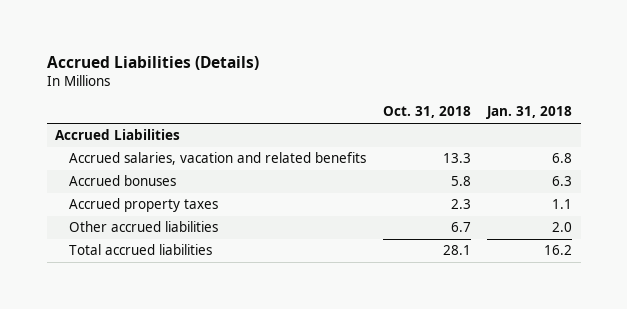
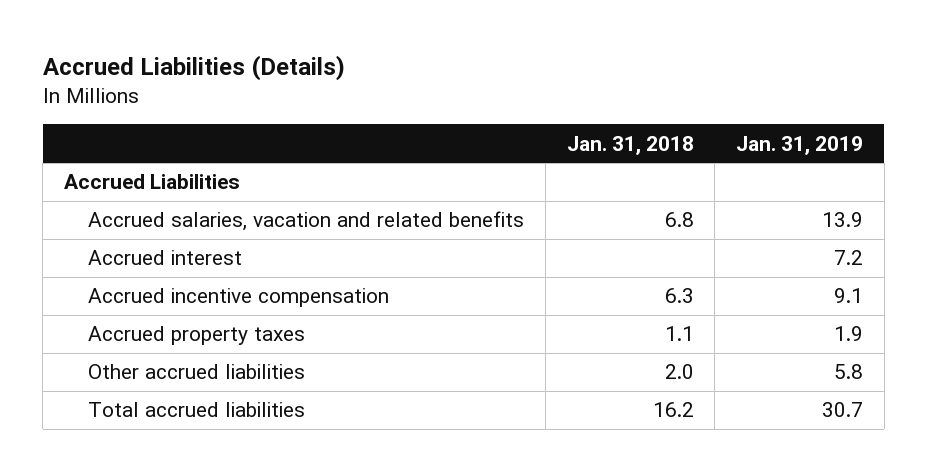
- | Oct. 31, 2018 | Jan. 31, 2018
+ | Jan. 31, 2018 | Jan. 31, 2019
- Accrued bonuses | 5.8 | 6.3
+ Accrued interest | | 7.2
+ Accrued incentive compensation | 6.3 | 9.1

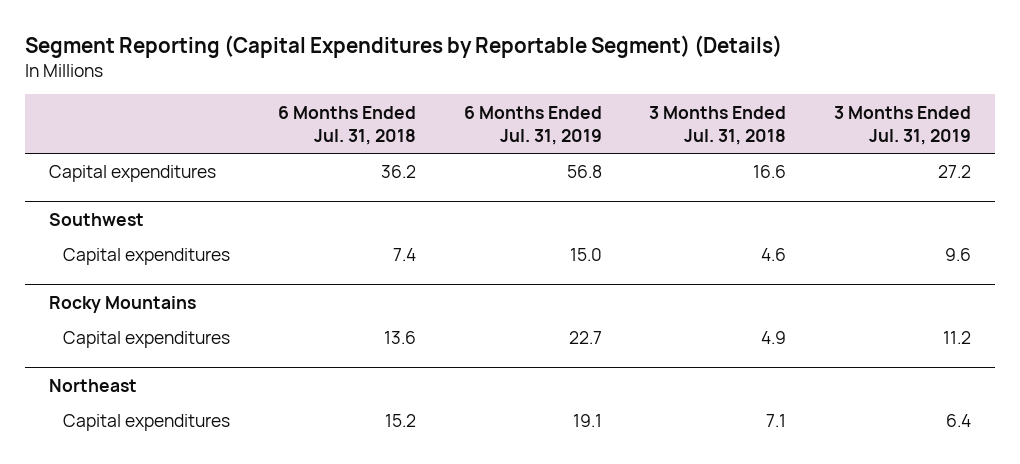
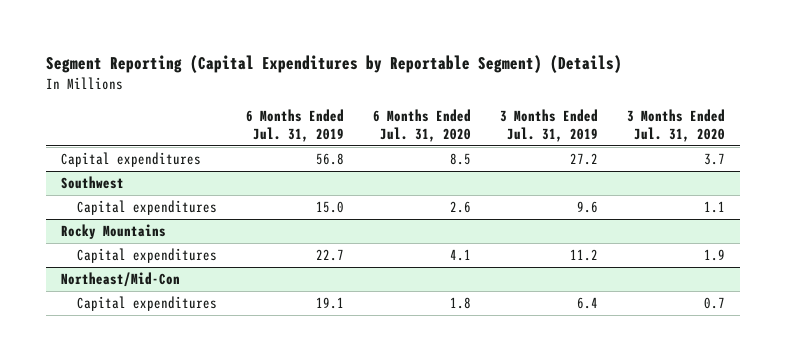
- | 6 Months Ended Jul. 31, 2018 | 6 Months Ended Jul. 31, 2019 | 3 Months Ended Jul. 31, 2018 | 3 Months Ended Jul. 31, 2019
+ | 6 Months Ended Jul. 31, 2019 | 6 Months Ended Jul. 31, 2020 | 3 Months Ended Jul. 31, 2019 | 3 Months Ended Jul. 31, 2020
- Northeast
+ Northeast/Mid-Con

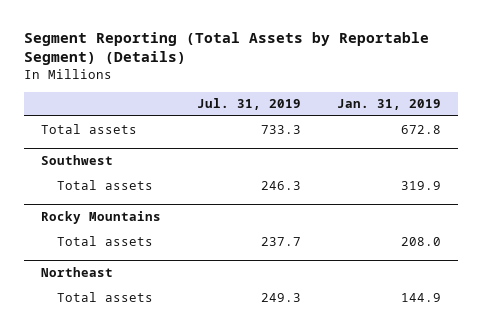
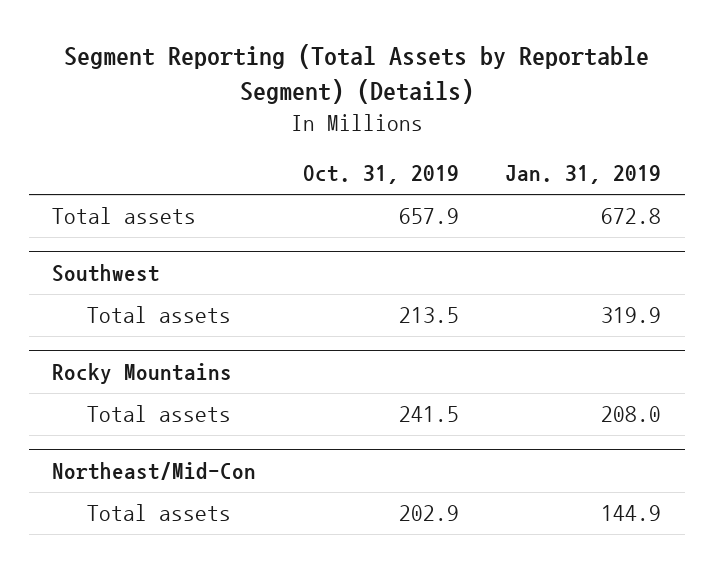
- | Jul. 31, 2019 | Jan. 31, 2019
+ | Oct. 31, 2019 | Jan. 31, 2019
- Northeast
+ Northeast/Mid-Con

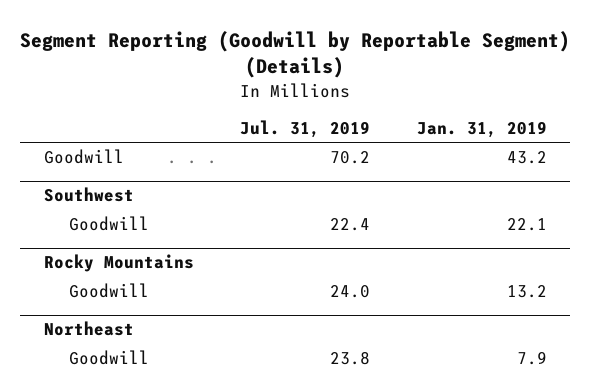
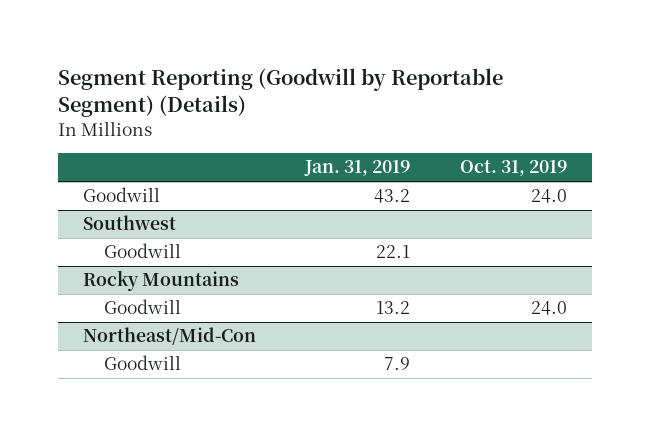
- | Jul. 31, 2019 | Jan. 31, 2019
+ | Jan. 31, 2019 | Oct. 31, 2019
- Northeast
+ Northeast/Mid-Con

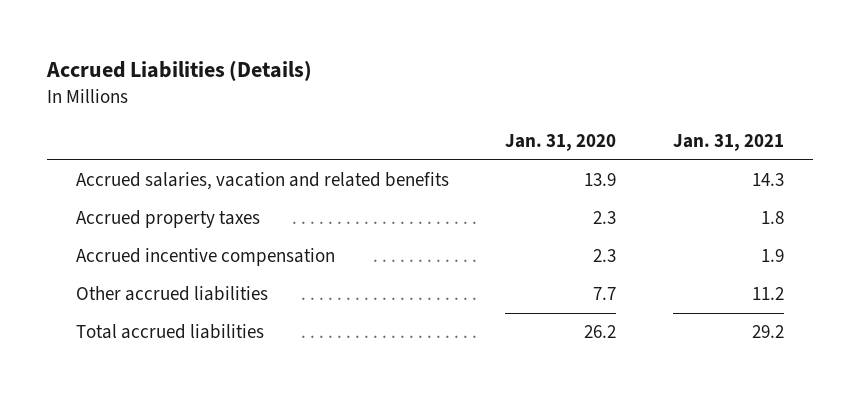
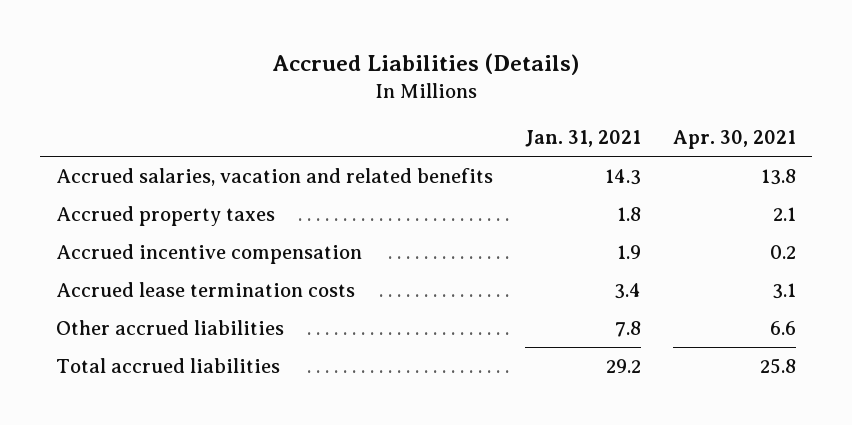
- | Jan. 31, 2020 | Jan. 31, 2021
+ | Jan. 31, 2021 | Apr. 30, 2021
- Other accrued liabilities | 7.7 | 11.2
+ Accrued lease termination costs | 3.4 | 3.1
+ Other accrued liabilities | 7.8 | 6.6

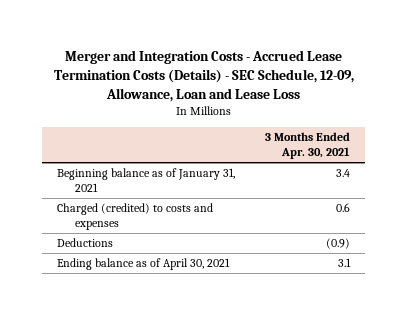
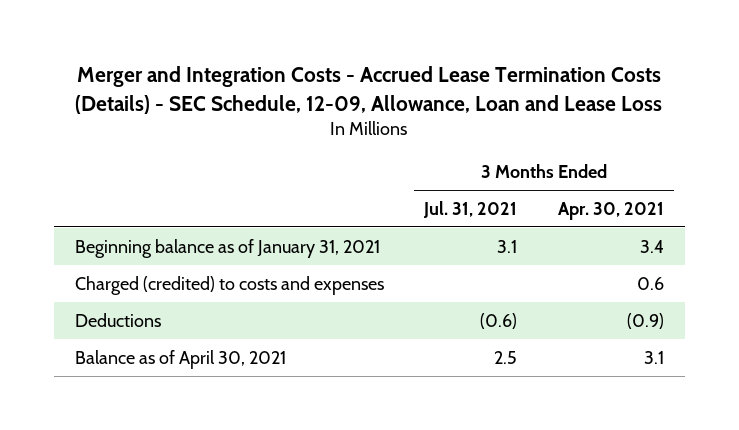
- | 3 Months Ended Apr. 30, 2021
+ | 3 Months Ended Jul. 31, 2021 | 3 Months Ended Apr. 30, 2021
- Ending balance as of April 30, 2021 | 3.1
+ Balance as of April 30, 2021 | 2.5 | 3.1

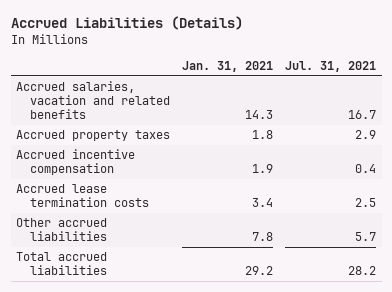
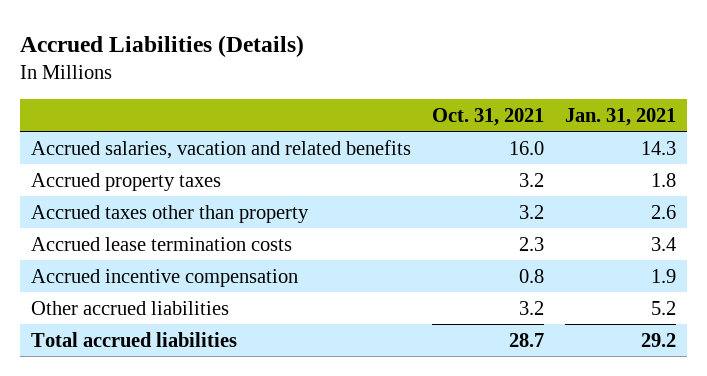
- | Jan. 31, 2021 | Jul. 31, 2021
+ | Oct. 31, 2021 | Jan. 31, 2021
+ Accrued taxes other than property | 3.2 | 2.6
- Other accrued liabilities | 7.8 | 5.7
moved down: Accrued incentive compensation | 0.8 | 1.9
+ Other accrued liabilities | 3.2 | 5.2

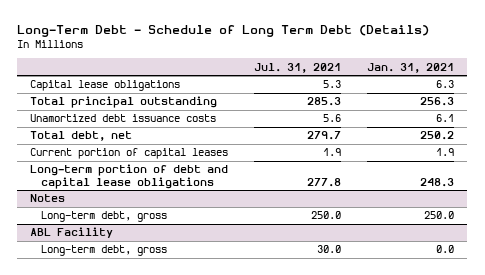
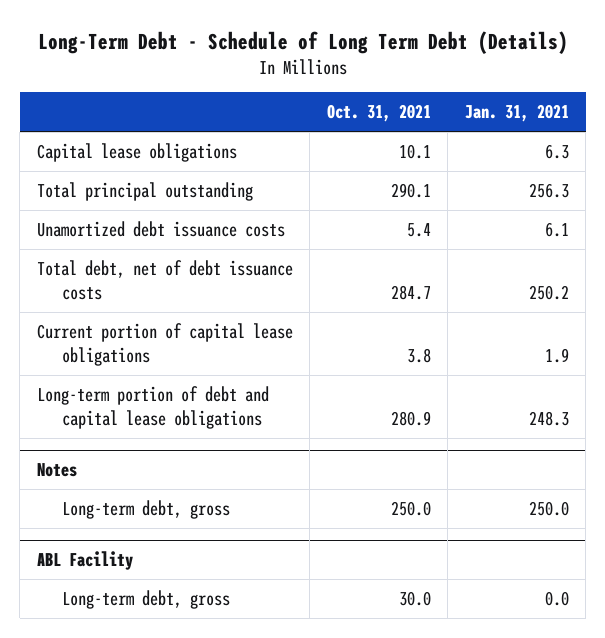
- | Jul. 31, 2021 | Jan. 31, 2021
+ | Oct. 31, 2021 | Jan. 31, 2021
- Total debt, net | 279.7 | 250.2
- Current portion of capital leases | 1.9 | 1.9
+ Total debt, net of debt issuance costs | 284.7 | 250.2
+ Current portion of capital lease obligations | 3.8 | 1.9

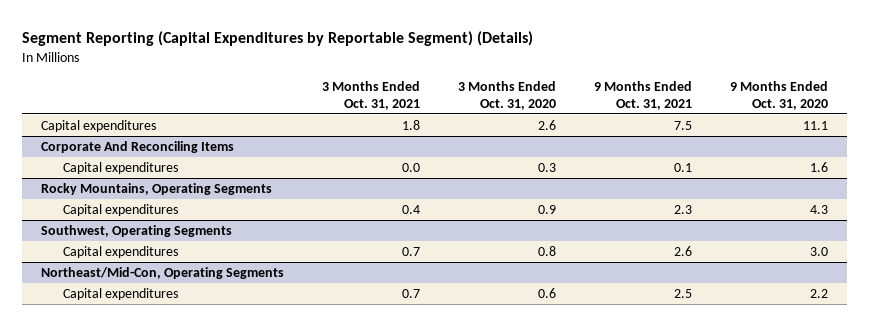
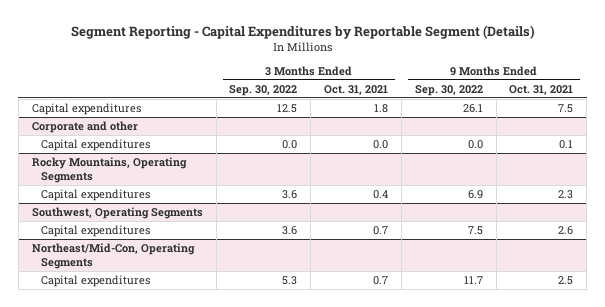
- Segment Reporting (Capital Expenditures by Reportable Segment) (Details)
+ Segment Reporting - Capital Expenditures by Reportable Segment (Details)
- | 3 Months Ended Oct. 31, 2021 | 3 Months Ended Oct. 31, 2020 | 9 Months Ended Oct. 31, 2021 | 9 Months Ended Oct. 31, 2020
+ | 3 Months Ended Sep. 30, 2022 | 3 Months Ended Oct. 31, 2021 | 9 Months Ended Sep. 30, 2022 | 9 Months Ended Oct. 31, 2021
- Corporate And Reconciling Items
+ Corporate and other

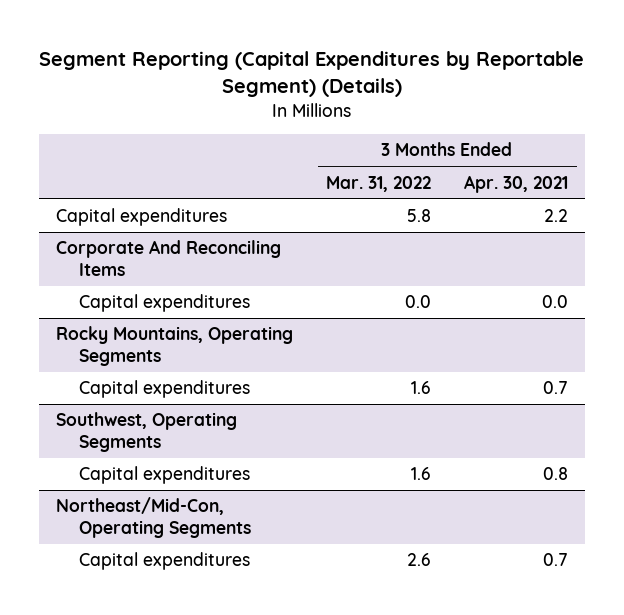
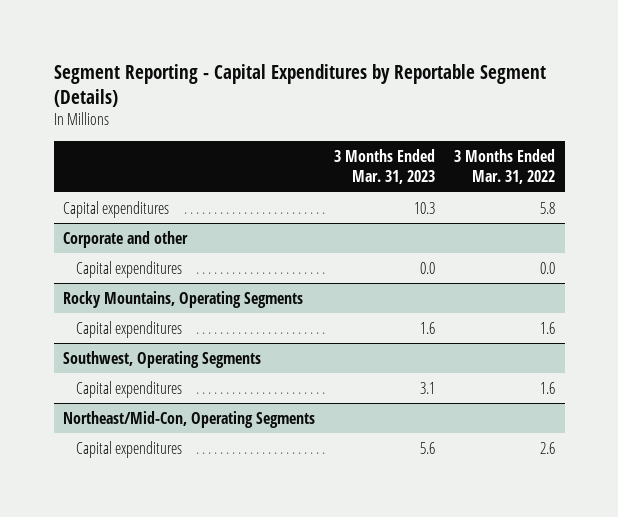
- Segment Reporting (Capital Expenditures by Reportable Segment) (Details)
+ Segment Reporting - Capital Expenditures by Reportable Segment (Details)
- | 3 Months Ended Mar. 31, 2022 | 3 Months Ended Apr. 30, 2021
+ | 3 Months Ended Mar. 31, 2023 | 3 Months Ended Mar. 31, 2022
- Corporate And Reconciling Items
+ Corporate and other

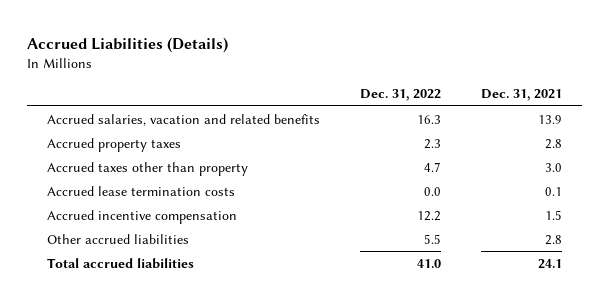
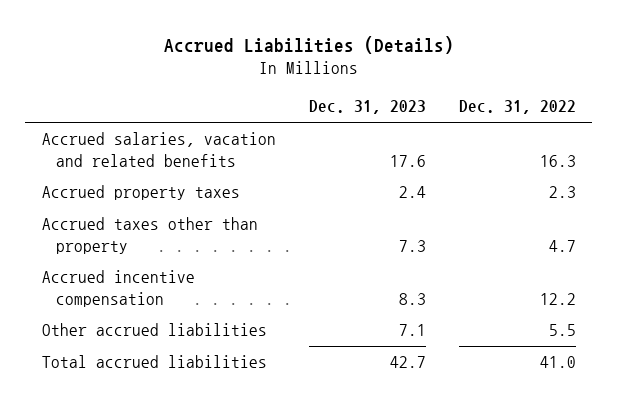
- | Dec. 31, 2022 | Dec. 31, 2021
+ | Dec. 31, 2023 | Dec. 31, 2022
- Accrued lease termination costs | 0.0 | 0.1

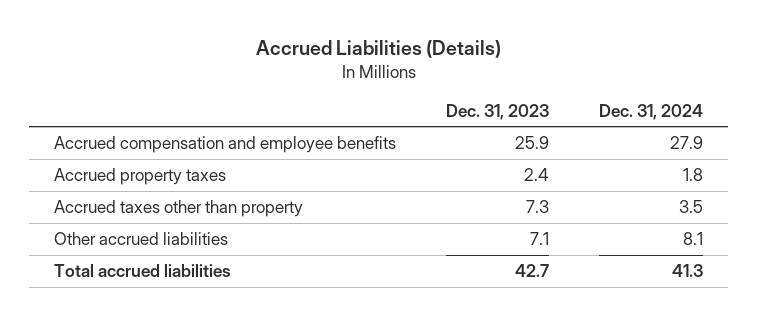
- | Dec. 31, 2023 | Dec. 31, 2022
+ | Dec. 31, 2023 | Dec. 31, 2024
- Accrued salaries, vacation and related benefits | 17.6 | 16.3
+ Accrued compensation and employee benefits | 25.9 | 27.9
- Accrued incentive compensation | 8.3 | 12.2

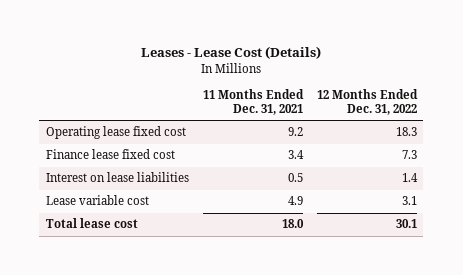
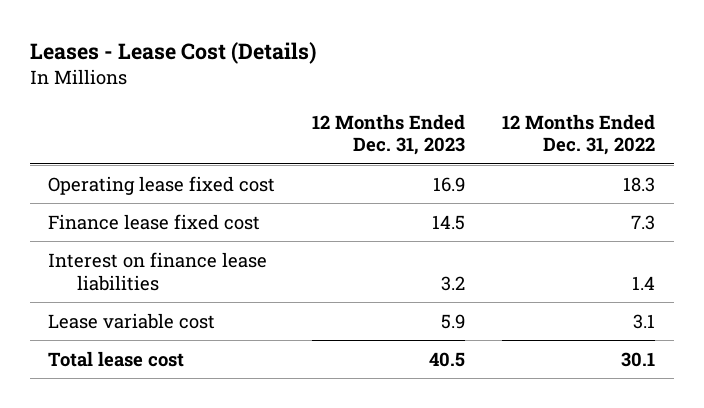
- | 11 Months Ended Dec. 31, 2021 | 12 Months Ended Dec. 31, 2022
+ | 12 Months Ended Dec. 31, 2023 | 12 Months Ended Dec. 31, 2022
- Interest on lease liabilities | 0.5 | 1.4
+ Interest on finance lease liabilities | 3.2 | 1.4

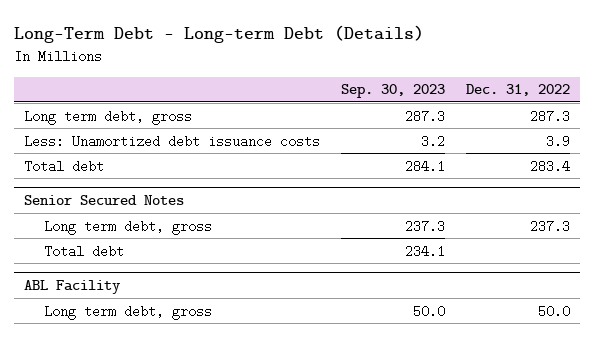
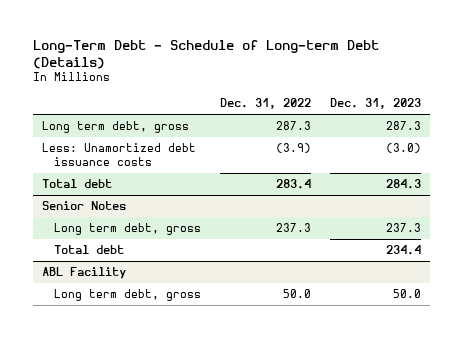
- Long-Term Debt - Long-term Debt (Details)
+ Long-Term Debt - Schedule of Long-term Debt (Details)
- | Sep. 30, 2023 | Dec. 31, 2022
+ | Dec. 31, 2022 | Dec. 31, 2023
- Less: Unamortized debt issuance costs | 3.2 | 3.9
+ Less: Unamortized debt issuance costs | (3.9) | (3.0)
- Senior Secured Notes
+ Senior Notes

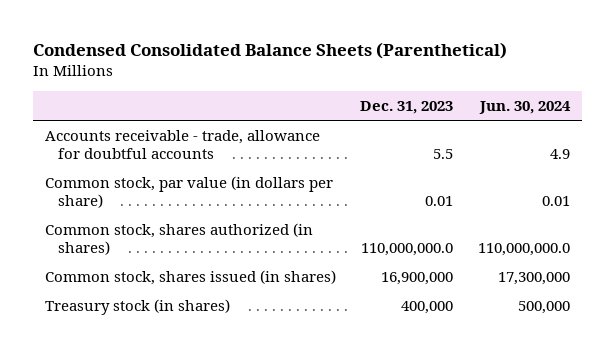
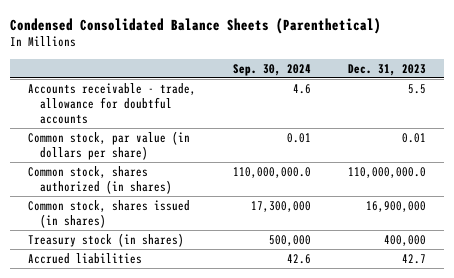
- | Dec. 31, 2023 | Jun. 30, 2024
+ | Sep. 30, 2024 | Dec. 31, 2023
+ Accrued liabilities | 42.6 | 42.7

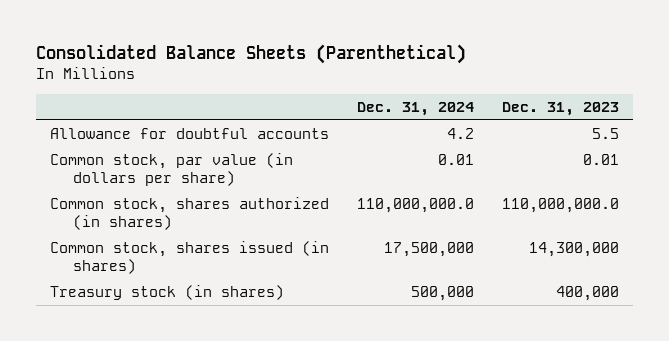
- Condensed Consolidated Balance Sheets (Parenthetical)
+ Consolidated Balance Sheets (Parenthetical)
- | Sep. 30, 2024 | Dec. 31, 2023
+ | Dec. 31, 2024 | Dec. 31, 2023
- Accounts receivable - trade, allowance for doubtful accounts | 4.6 | 5.5
+ Allowance for doubtful accounts | 4.2 | 5.5
- Common stock, shares issued (in shares) | 17,300,000 | 16,900,000
+ Common stock, shares issued (in shares) | 17,500,000 | 14,300,000
- Accrued liabilities | 42.6 | 42.7

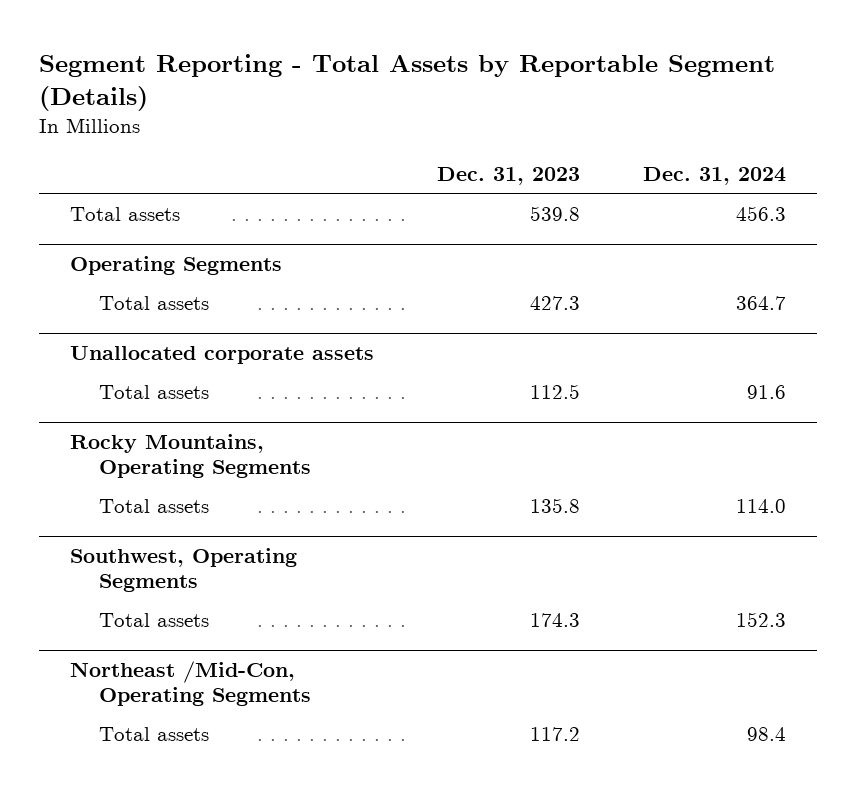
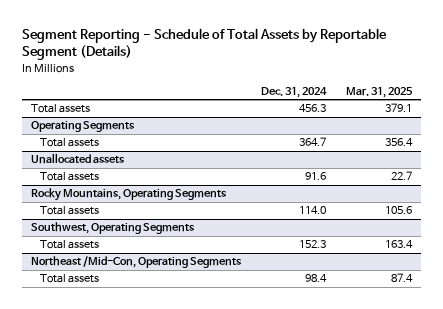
- Segment Reporting - Total Assets by Reportable Segment (Details)
+ Segment Reporting - Schedule of Total Assets by Reportable Segment (Details)
- | Dec. 31, 2023 | Dec. 31, 2024
+ | Dec. 31, 2024 | Mar. 31, 2025
- Unallocated corporate assets
+ Unallocated assets

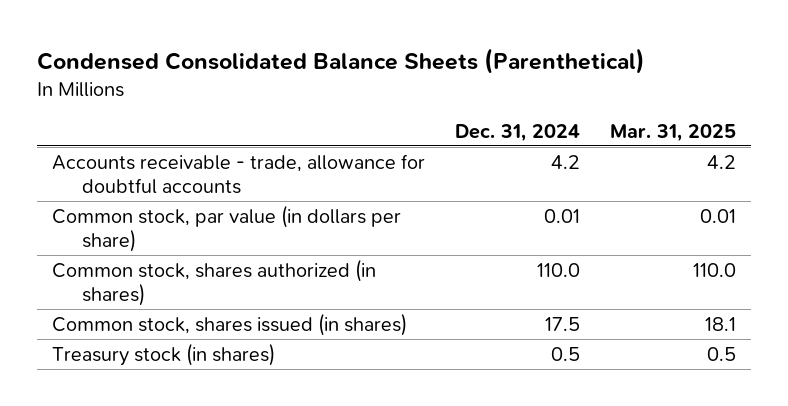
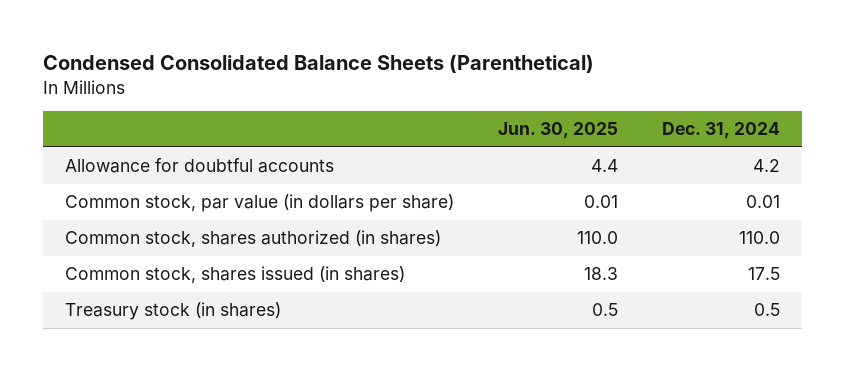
- | Dec. 31, 2024 | Mar. 31, 2025
+ | Jun. 30, 2025 | Dec. 31, 2024
- Accounts receivable - trade, allowance for doubtful accounts | 4.2 | 4.2
+ Allowance for doubtful accounts | 4.4 | 4.2

